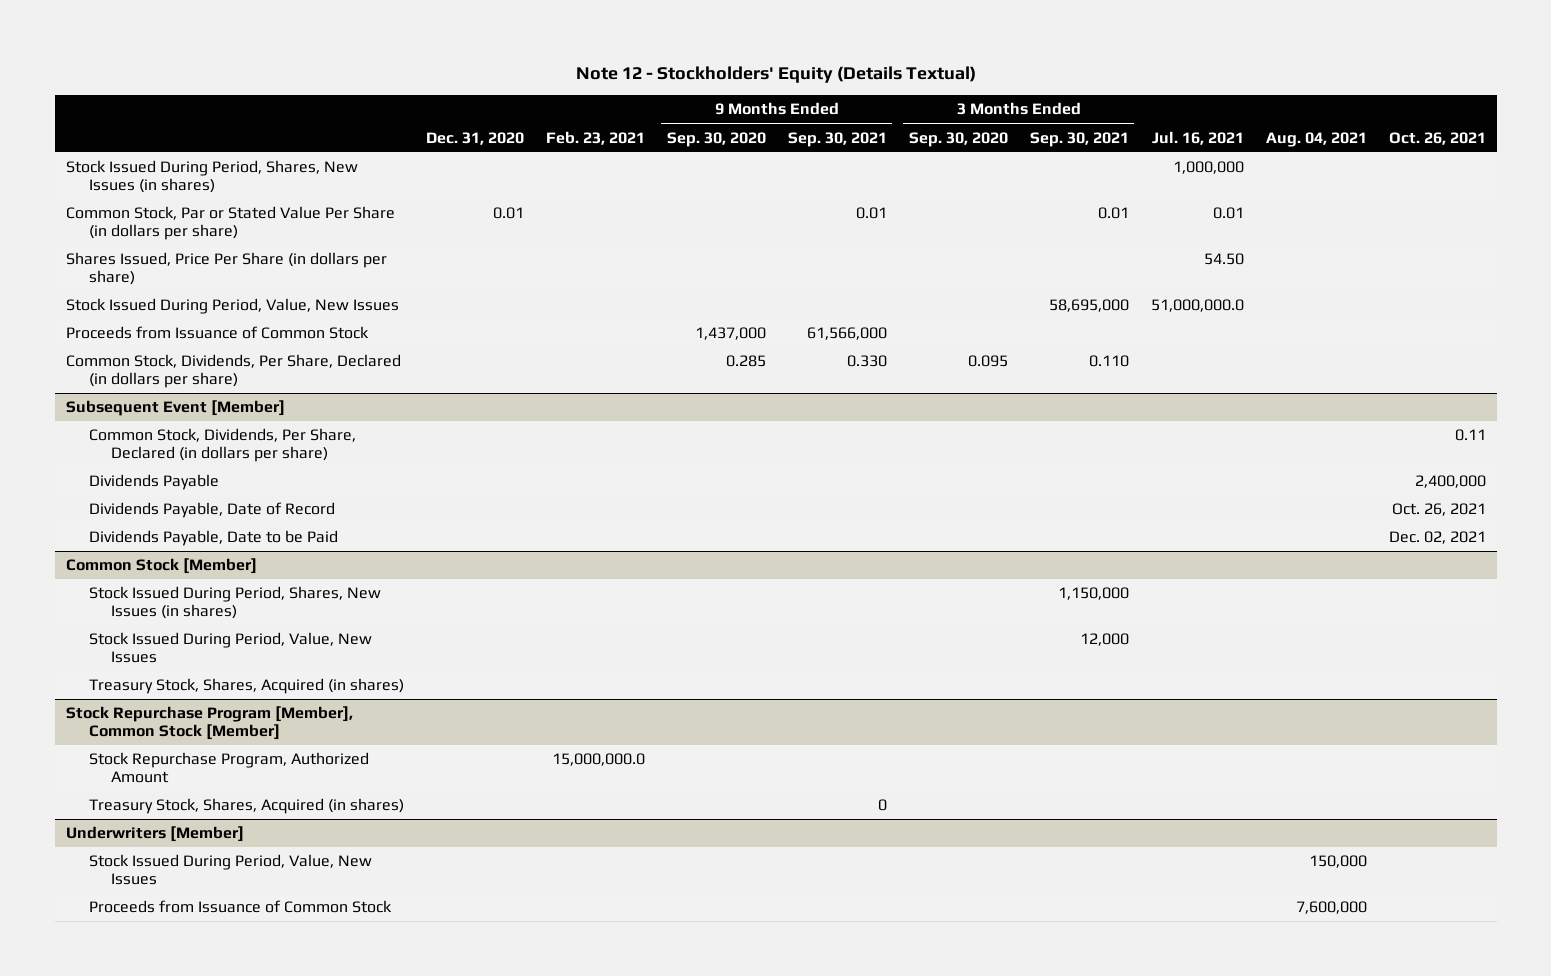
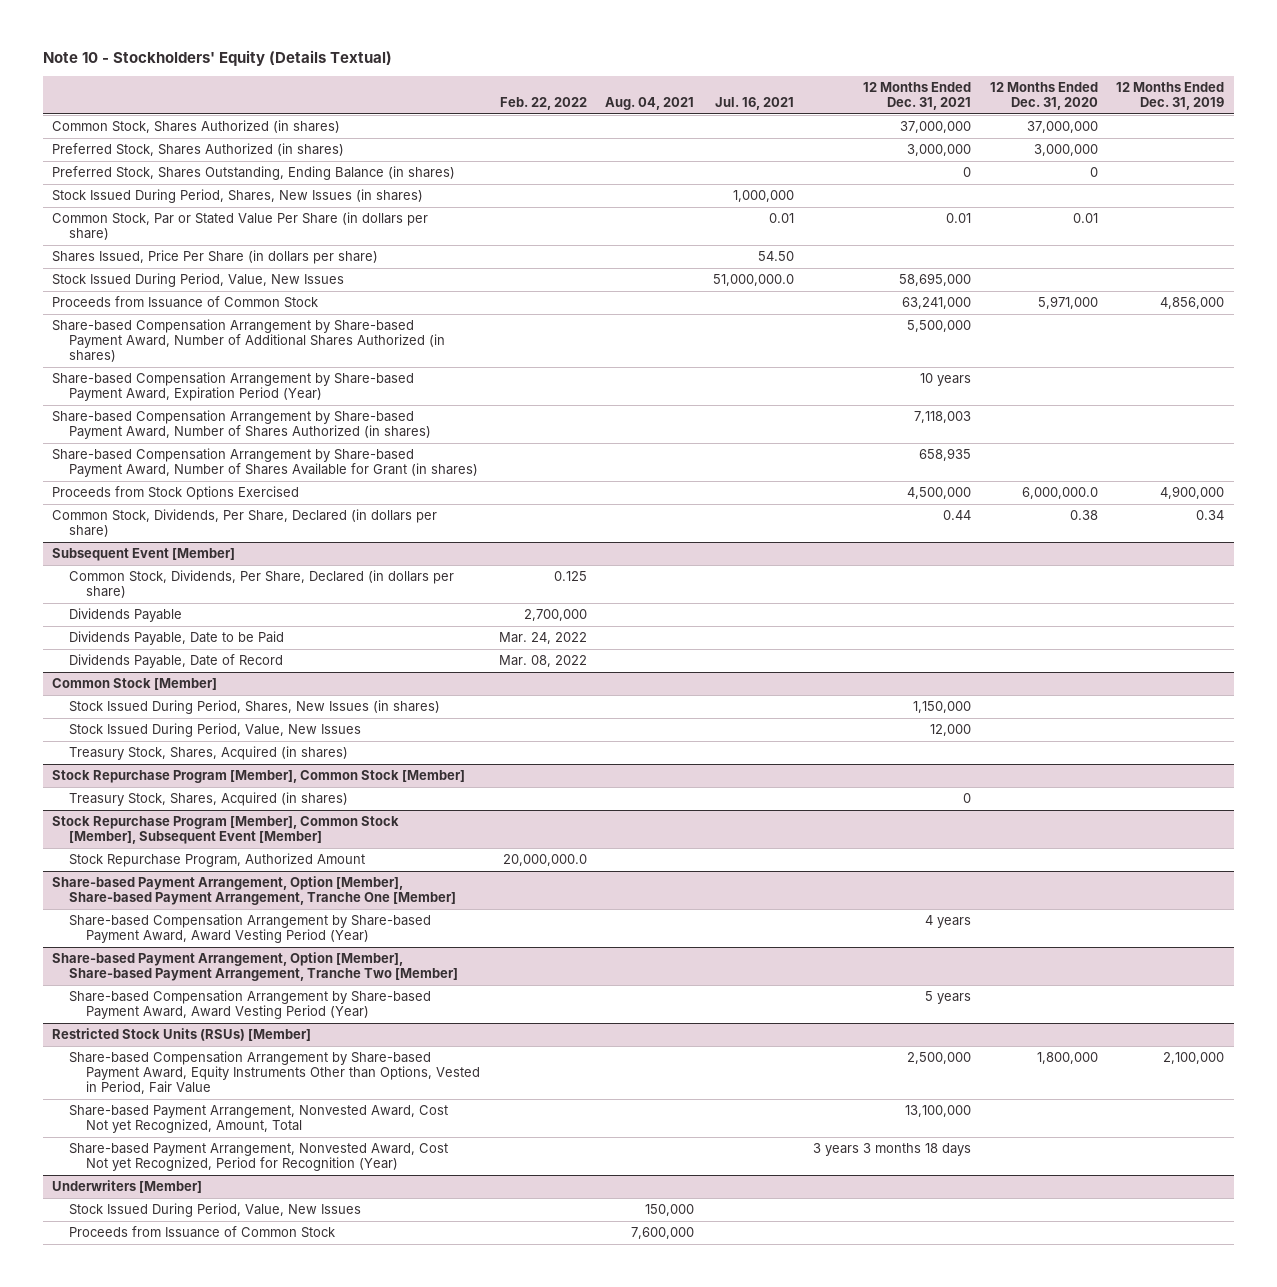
- Note 12 - Stockholders' Equity (Details Textual)
+ Note 10 - Stockholders' Equity (Details Textual)
- | Dec. 31, 2020 | Feb. 23, 2021 | 9 Months Ended Sep. 30, 2020 | 9 Months Ended Sep. 30, 2021 | 3 Months Ended Sep. 30, 2020 | 3 Months Ended Sep. 30, 2021 | Jul. 16, 2021 | Aug. 04, 2021 | Oct. 26, 2021
+ | Feb. 22, 2022 | Aug. 04, 2021 | Jul. 16, 2021 | 12 Months Ended Dec. 31, 2021 | 12 Months Ended Dec. 31, 2020 | 12 Months Ended Dec. 31, 2019
+ Common Stock, Shares Authorized (in shares) | | | | 37,000,000 | 37,000,000 |
+ Preferred Stock, Shares Authorized (in shares) | | | | 3,000,000 | 3,000,000 |
+ Preferred Stock, Shares Outstanding, Ending Balance (in shares) | | | | 0 | 0 |
+ Share-based Compensation Arrangement by Share-based Payment Award, Number of Additional Shares Authorized (in shares) | | | | 5,500,000 | |
+ Share-based Compensation Arrangement by Share-based Payment Award, Expiration Period (Year) | | | | 10 years | |
+ Share-based Compensation Arrangement by Share-based Payment Award, Number of Shares Authorized (in shares) | | | | 7,118,003 | |
+ Share-based Compensation Arrangement by Share-based Payment Award, Number of Shares Available for Grant (in shares) | | | | 658,935 | |
+ Proceeds from Stock Options Exercised | | | | 4,500,000 | 6,000,000.0 | 4,900,000
@ Subsequent Event [Member]
moved down: Dividends Payable, Date of Record | Mar. 08, 2022 | | | | |
@ Stock Repurchase Program [Member], Common Stock [Member]
- Stock Repurchase Program, Authorized Amount | | 15,000,000.0 | | | | | | |
+ Stock Repurchase Program [Member], Common Stock [Member], Subsequent Event [Member]
+ Stock Repurchase Program, Authorized Amount | 20,000,000.0 | | | | |
+ Share-based Payment Arrangement, Option [Member], Share-based Payment Arrangement, Tranche One [Member]
+ Share-based Compensation Arrangement by Share-based Payment Award, Award Vesting Period (Year) | | | | 4 years | |
+ Share-based Payment Arrangement, Option [Member], Share-based Payment Arrangement, Tranche Two [Member]
+ Share-based Compensation Arrangement by Share-based Payment Award, Award Vesting Period (Year) | | | | 5 years | |
+ Restricted Stock Units (RSUs) [Member]
+ Share-based Compensation Arrangement by Share-based Payment Award, Equity Instruments Other than Options, Vested in Period, Fair Value | | | | 2,500,000 | 1,800,000 | 2,100,000
+ Share-based Payment Arrangement, Nonvested Award, Cost Not yet Recognized, Amount, Total | | | | 13,100,000 | |
+ Share-based Payment Arrangement, Nonvested Award, Cost Not yet Recognized, Period for Recognition (Year) | | | | 3 years 3 months 18 days | |

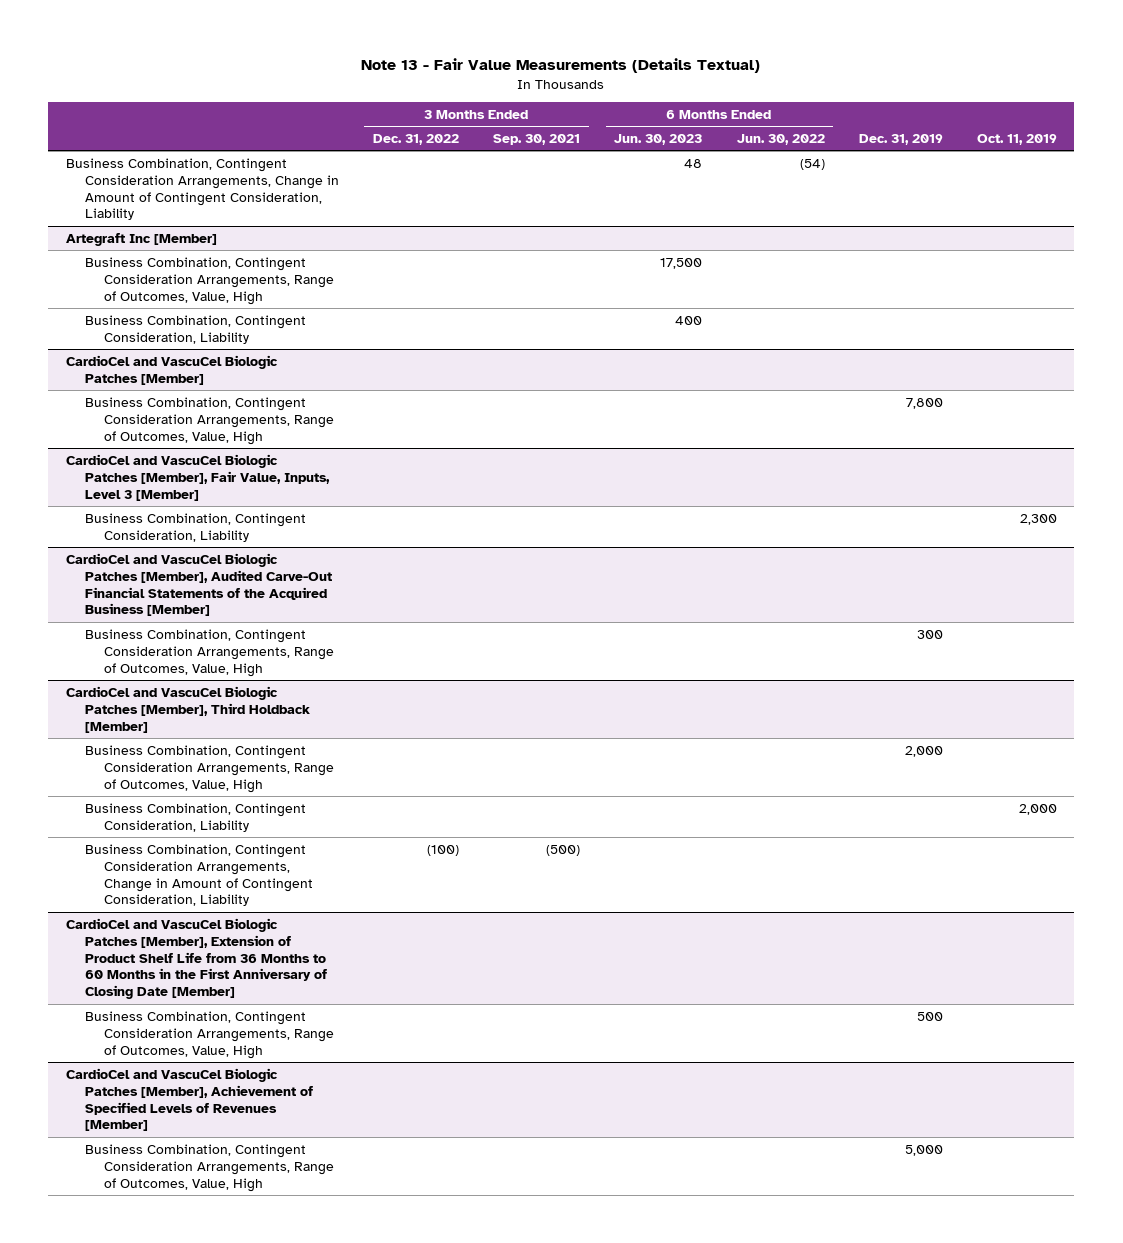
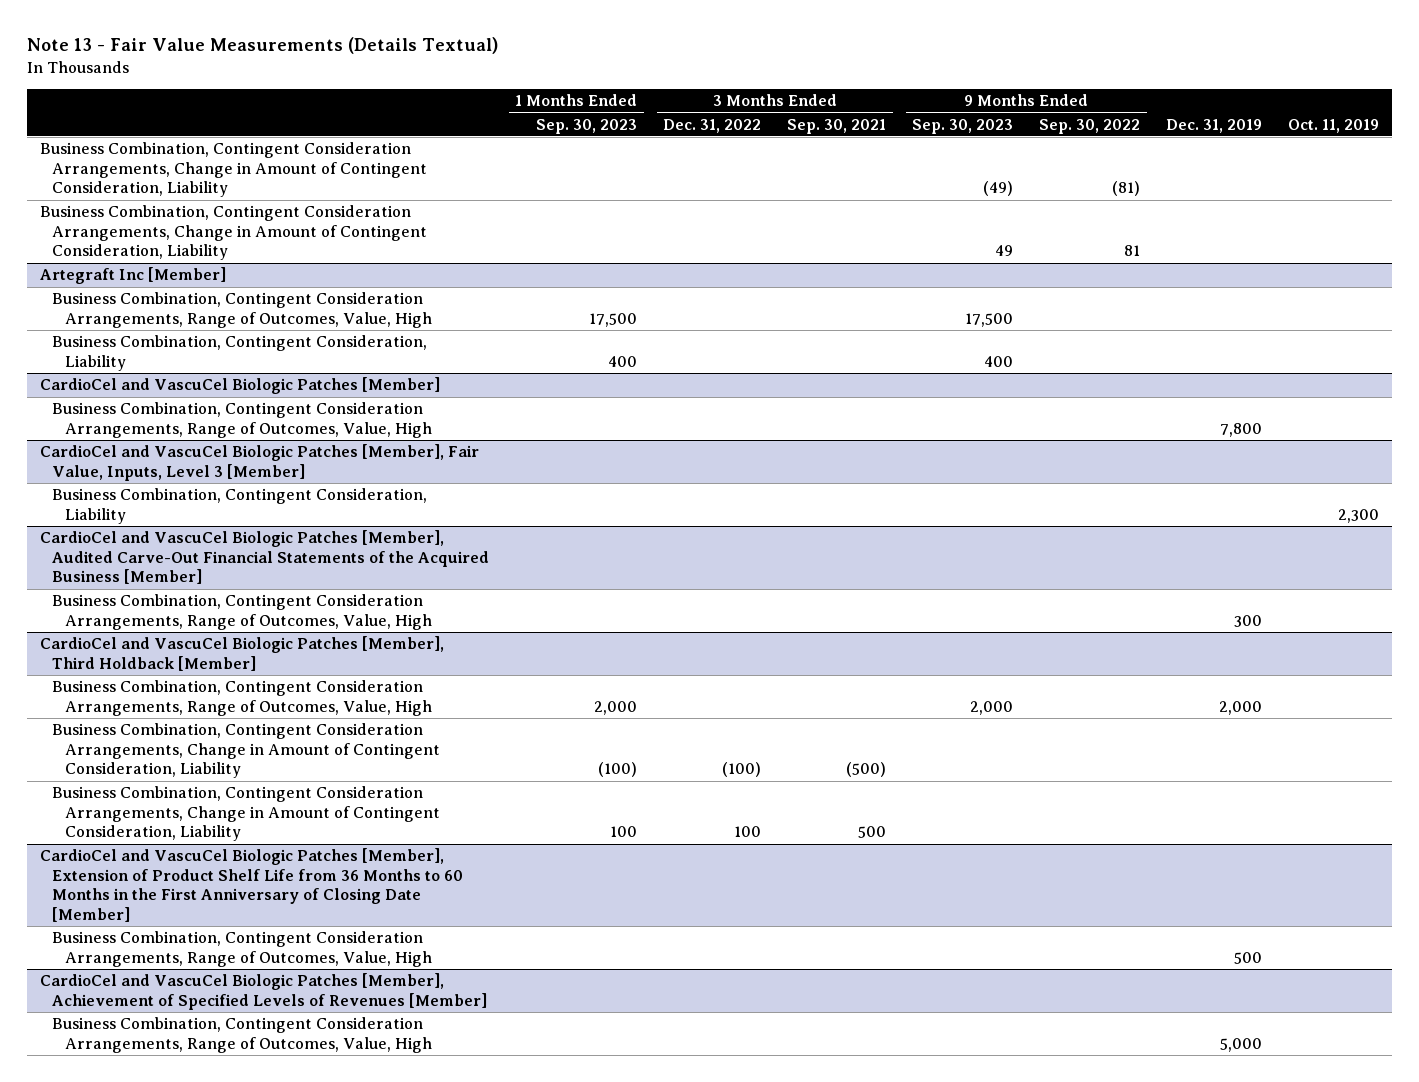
- | 3 Months Ended Dec. 31, 2022 | 3 Months Ended Sep. 30, 2021 | 6 Months Ended Jun. 30, 2023 | 6 Months Ended Jun. 30, 2022 | Dec. 31, 2019 | Oct. 11, 2019
+ | 1 Months Ended Sep. 30, 2023 | 3 Months Ended Dec. 31, 2022 | 3 Months Ended Sep. 30, 2021 | 9 Months Ended Sep. 30, 2023 | 9 Months Ended Sep. 30, 2022 | Dec. 31, 2019 | Oct. 11, 2019
+ Business Combination, Contingent Consideration Arrangements, Change in Amount of Contingent Consideration, Liability | | | | 49 | 81 | |
@ CardioCel and VascuCel Biologic Patches [Member], Third Holdback [Member]
- Business Combination, Contingent Consideration, Liability | | | | | | 2,000
+ Business Combination, Contingent Consideration Arrangements, Change in Amount of Contingent Consideration, Liability | 100 | 100 | 500 | | | |

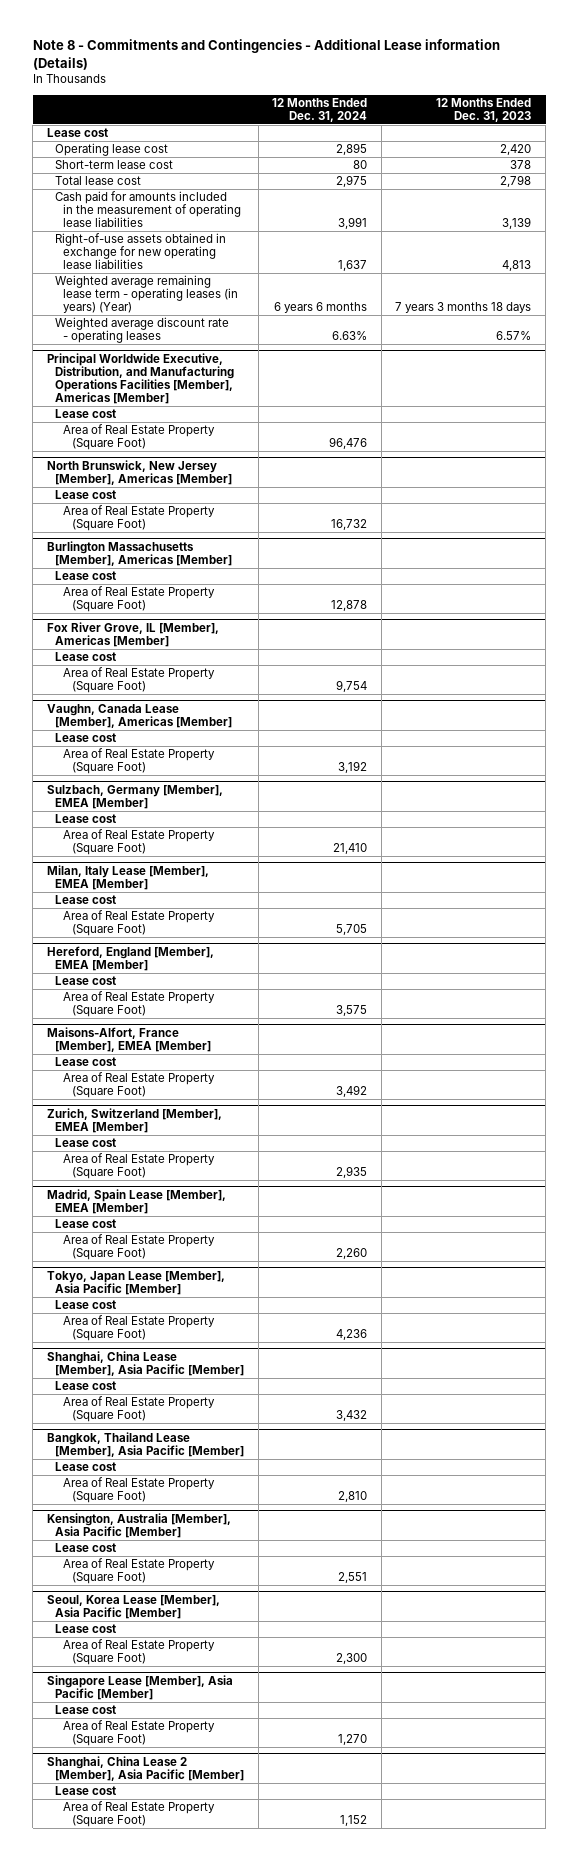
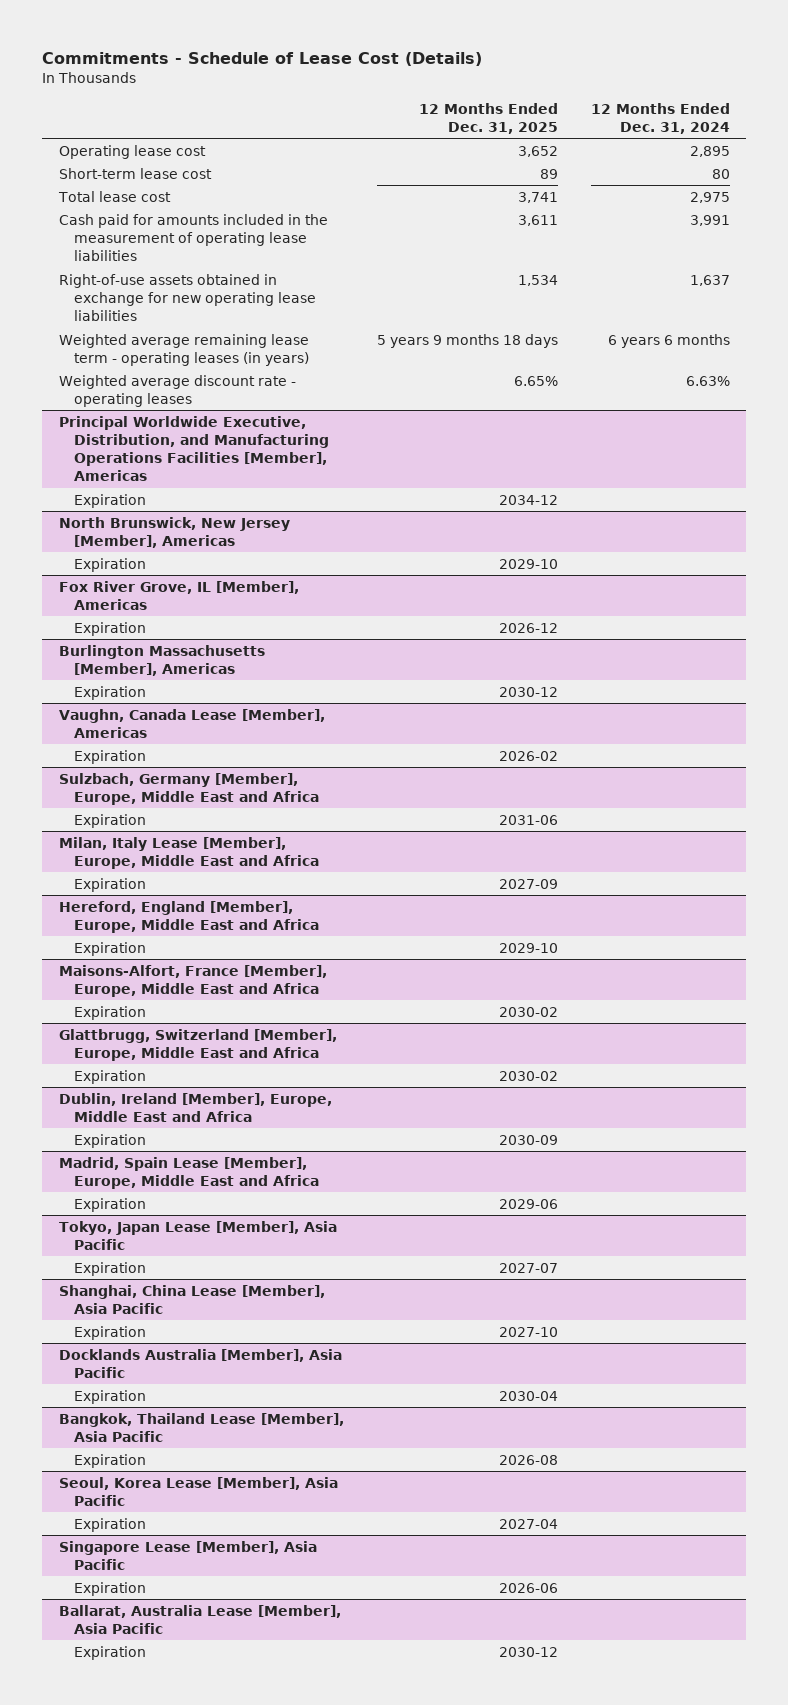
- Note 8 - Commitments and Contingencies - Additional Lease information (Details)
+ Commitments - Schedule of Lease Cost (Details)
- | 12 Months Ended Dec. 31, 2024 | 12 Months Ended Dec. 31, 2023
+ | 12 Months Ended Dec. 31, 2025 | 12 Months Ended Dec. 31, 2024
- Lease cost
- Weighted average remaining lease term - operating leases (in years) (Year) | 6 years 6 months | 7 years 3 months 18 days
+ Weighted average remaining lease term - operating leases (in years) | 5 years 9 months 18 days | 6 years 6 months
- Principal Worldwide Executive, Distribution, and Manufacturing Operations Facilities [Member], Americas [Member]
- Lease cost
- Area of Real Estate Property (Square Foot) | 96,476 |
- North Brunswick, New Jersey [Member], Americas [Member]
- Lease cost
- Area of Real Estate Property (Square Foot) | 16,732 |
- Burlington Massachusetts [Member], Americas [Member]
- Lease cost
- Area of Real Estate Property (Square Foot) | 12,878 |
- Fox River Grove, IL [Member], Americas [Member]
- Lease cost
- Area of Real Estate Property (Square Foot) | 9,754 |
- Vaughn, Canada Lease [Member], Americas [Member]
- Lease cost
- Area of Real Estate Property (Square Foot) | 3,192 |
- Sulzbach, Germany [Member], EMEA [Member]
- Lease cost
- Area of Real Estate Property (Square Foot) | 21,410 |
- Milan, Italy Lease [Member], EMEA [Member]
- Lease cost
- Area of Real Estate Property (Square Foot) | 5,705 |
- Hereford, England [Member], EMEA [Member]
- Lease cost
- Area of Real Estate Property (Square Foot) | 3,575 |
- Maisons-Alfort, France [Member], EMEA [Member]
- Lease cost
- Area of Real Estate Property (Square Foot) | 3,492 |
- Zurich, Switzerland [Member], EMEA [Member]
- Lease cost
- Area of Real Estate Property (Square Foot) | 2,935 |
- Madrid, Spain Lease [Member], EMEA [Member]
- Lease cost
- Area of Real Estate Property (Square Foot) | 2,260 |
- Tokyo, Japan Lease [Member], Asia Pacific [Member]
- Lease cost
- Area of Real Estate Property (Square Foot) | 4,236 |
- Shanghai, China Lease [Member], Asia Pacific [Member]
- Lease cost
- Area of Real Estate Property (Square Foot) | 3,432 |
- Bangkok, Thailand Lease [Member], Asia Pacific [Member]
- Lease cost
- Area of Real Estate Property (Square Foot) | 2,810 |
- Kensington, Australia [Member], Asia Pacific [Member]
- Lease cost
- Area of Real Estate Property (Square Foot) | 2,551 |
- Seoul, Korea Lease [Member], Asia Pacific [Member]
- Lease cost
- Area of Real Estate Property (Square Foot) | 2,300 |
- Singapore Lease [Member], Asia Pacific [Member]
- Lease cost
- Area of Real Estate Property (Square Foot) | 1,270 |
- Shanghai, China Lease 2 [Member], Asia Pacific [Member]
- Lease cost
- Area of Real Estate Property (Square Foot) | 1,152 |
+ Principal Worldwide Executive, Distribution, and Manufacturing Operations Facilities [Member], Americas
+ Expiration | 2034-12 |
+ North Brunswick, New Jersey [Member], Americas
+ Expiration | 2029-10 |
+ Fox River Grove, IL [Member], Americas
+ Expiration | 2026-12 |
+ Burlington Massachusetts [Member], Americas
+ Expiration | 2030-12 |
+ Vaughn, Canada Lease [Member], Americas
+ Expiration | 2026-02 |
+ Sulzbach, Germany [Member], Europe, Middle East and Africa
+ Expiration | 2031-06 |
+ Milan, Italy Lease [Member], Europe, Middle East and Africa
+ Expiration | 2027-09 |
+ Hereford, England [Member], Europe, Middle East and Africa
+ Expiration | 2029-10 |
+ Maisons-Alfort, France [Member], Europe, Middle East and Africa
+ Expiration | 2030-02 |
+ Glattbrugg, Switzerland [Member], Europe, Middle East and Africa
+ Expiration | 2030-02 |
+ Dublin, Ireland [Member], Europe, Middle East and Africa
+ Expiration | 2030-09 |
+ Madrid, Spain Lease [Member], Europe, Middle East and Africa
+ Expiration | 2029-06 |
+ Tokyo, Japan Lease [Member], Asia Pacific
+ Expiration | 2027-07 |
+ Shanghai, China Lease [Member], Asia Pacific
+ Expiration | 2027-10 |
+ Docklands Australia [Member], Asia Pacific
+ Expiration | 2030-04 |
+ Bangkok, Thailand Lease [Member], Asia Pacific
+ Expiration | 2026-08 |
+ Seoul, Korea Lease [Member], Asia Pacific
+ Expiration | 2027-04 |
+ Singapore Lease [Member], Asia Pacific
+ Expiration | 2026-06 |
+ Ballarat, Australia Lease [Member], Asia Pacific
+ Expiration | 2030-12 |

